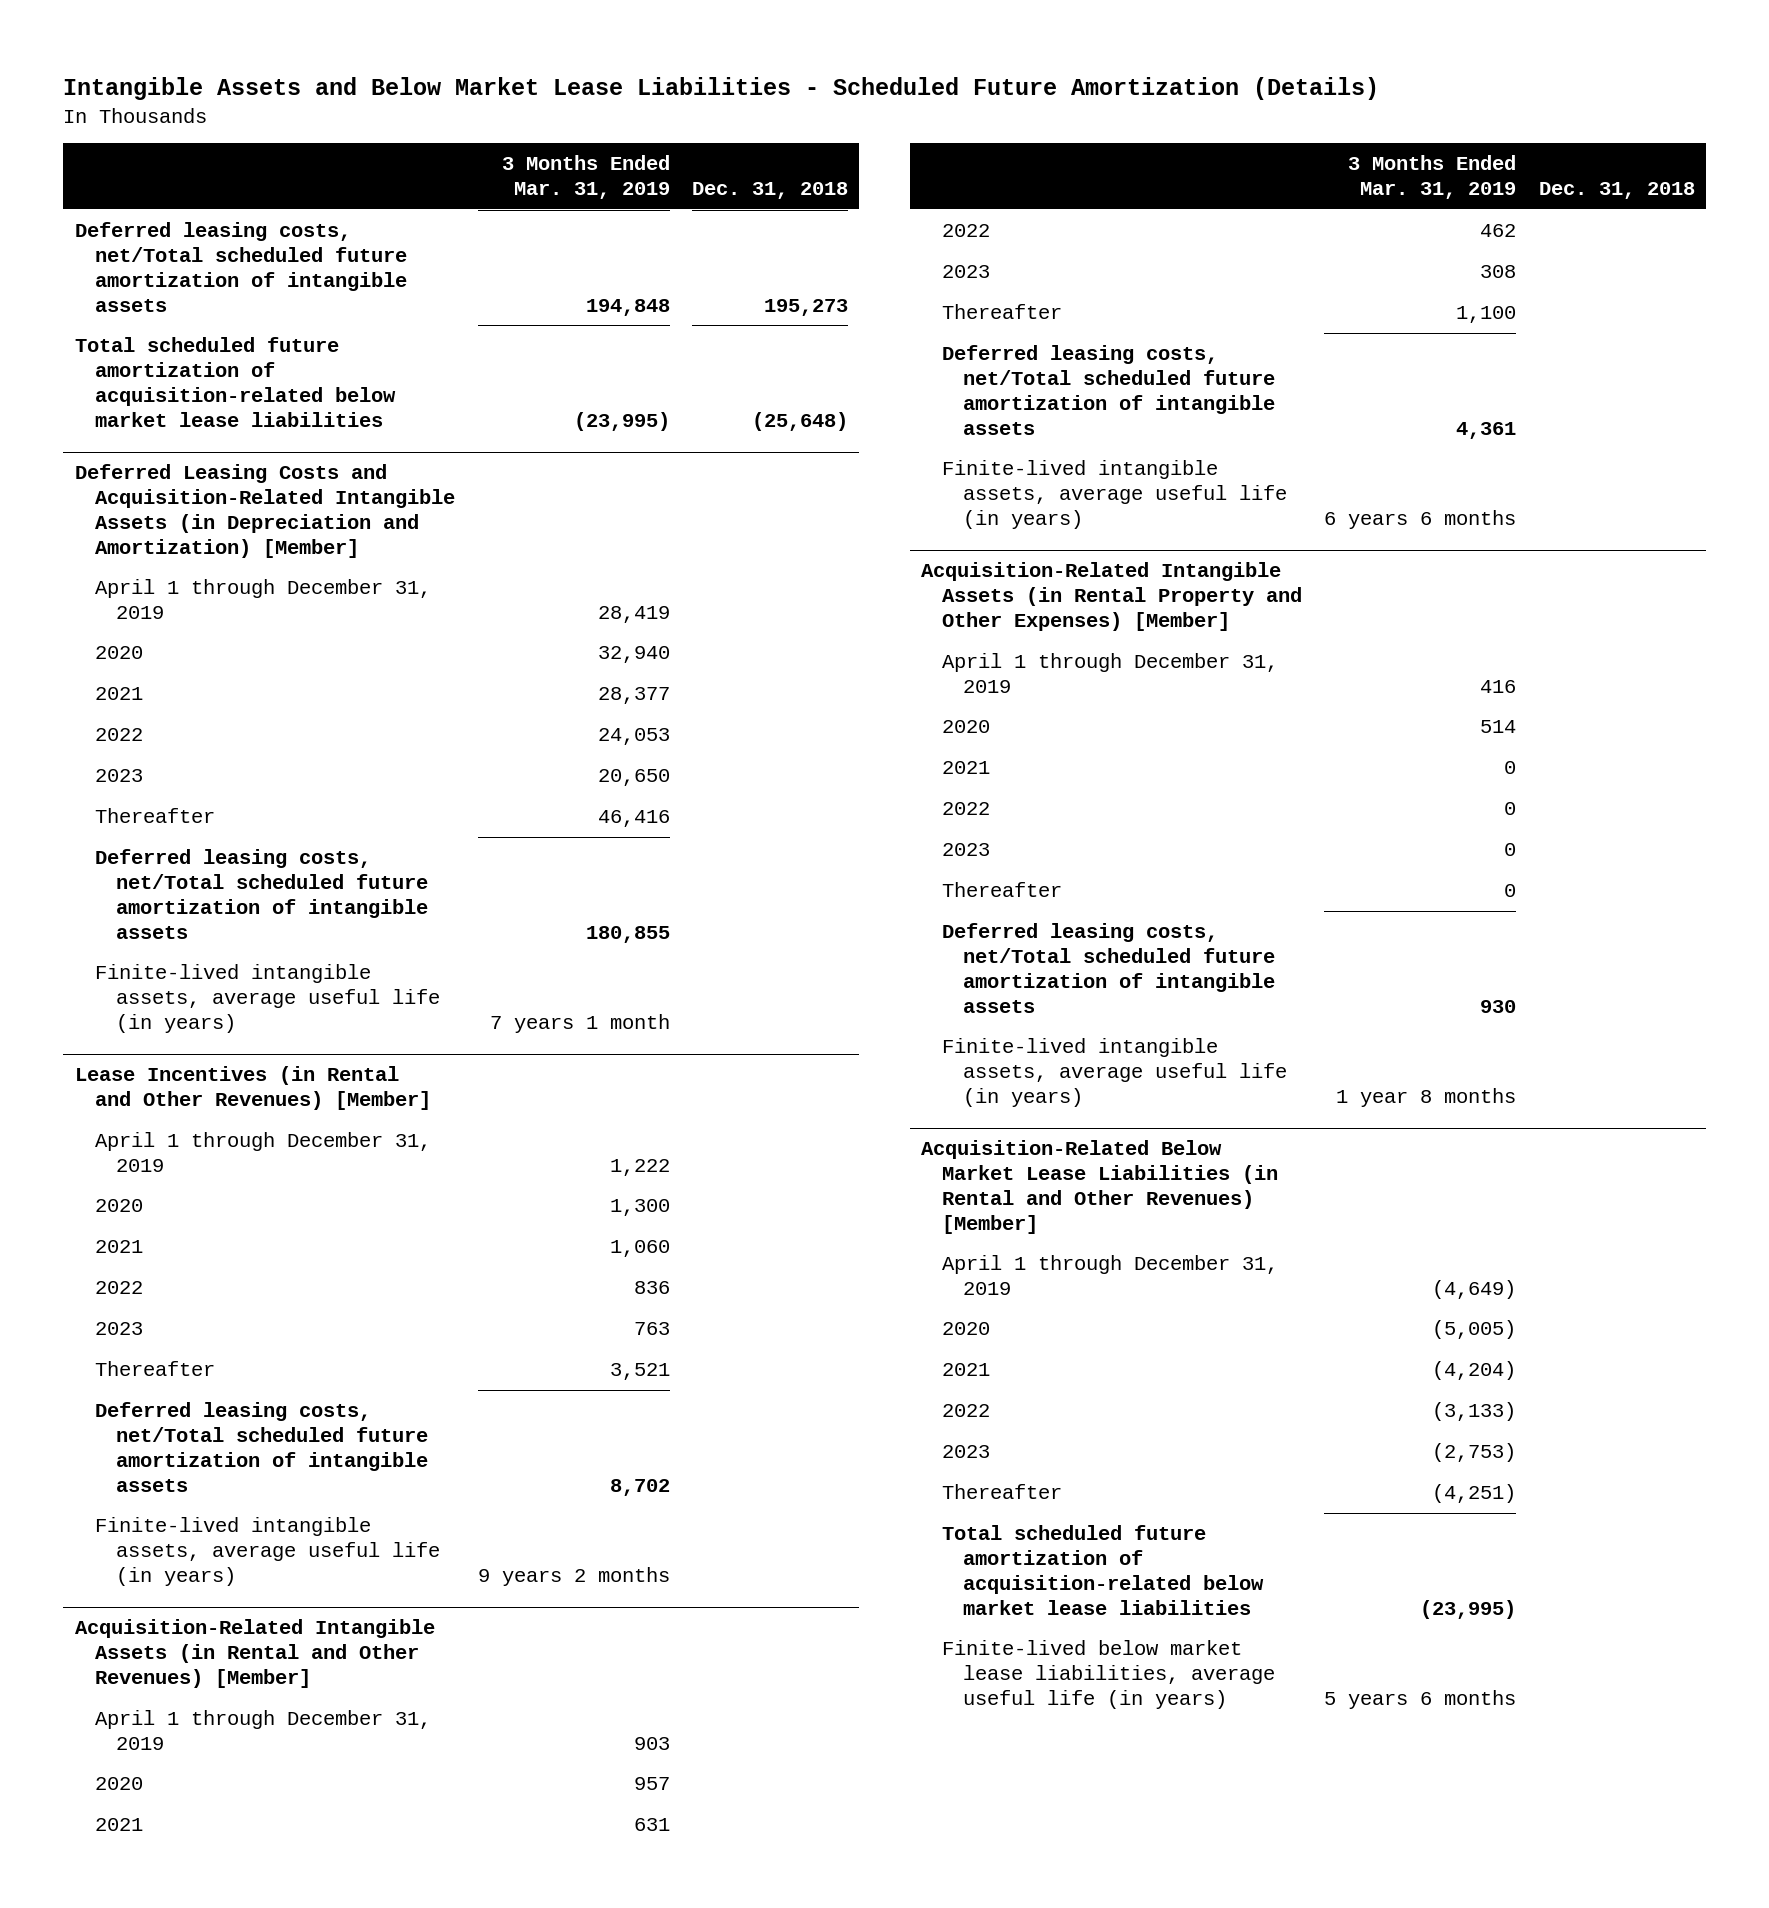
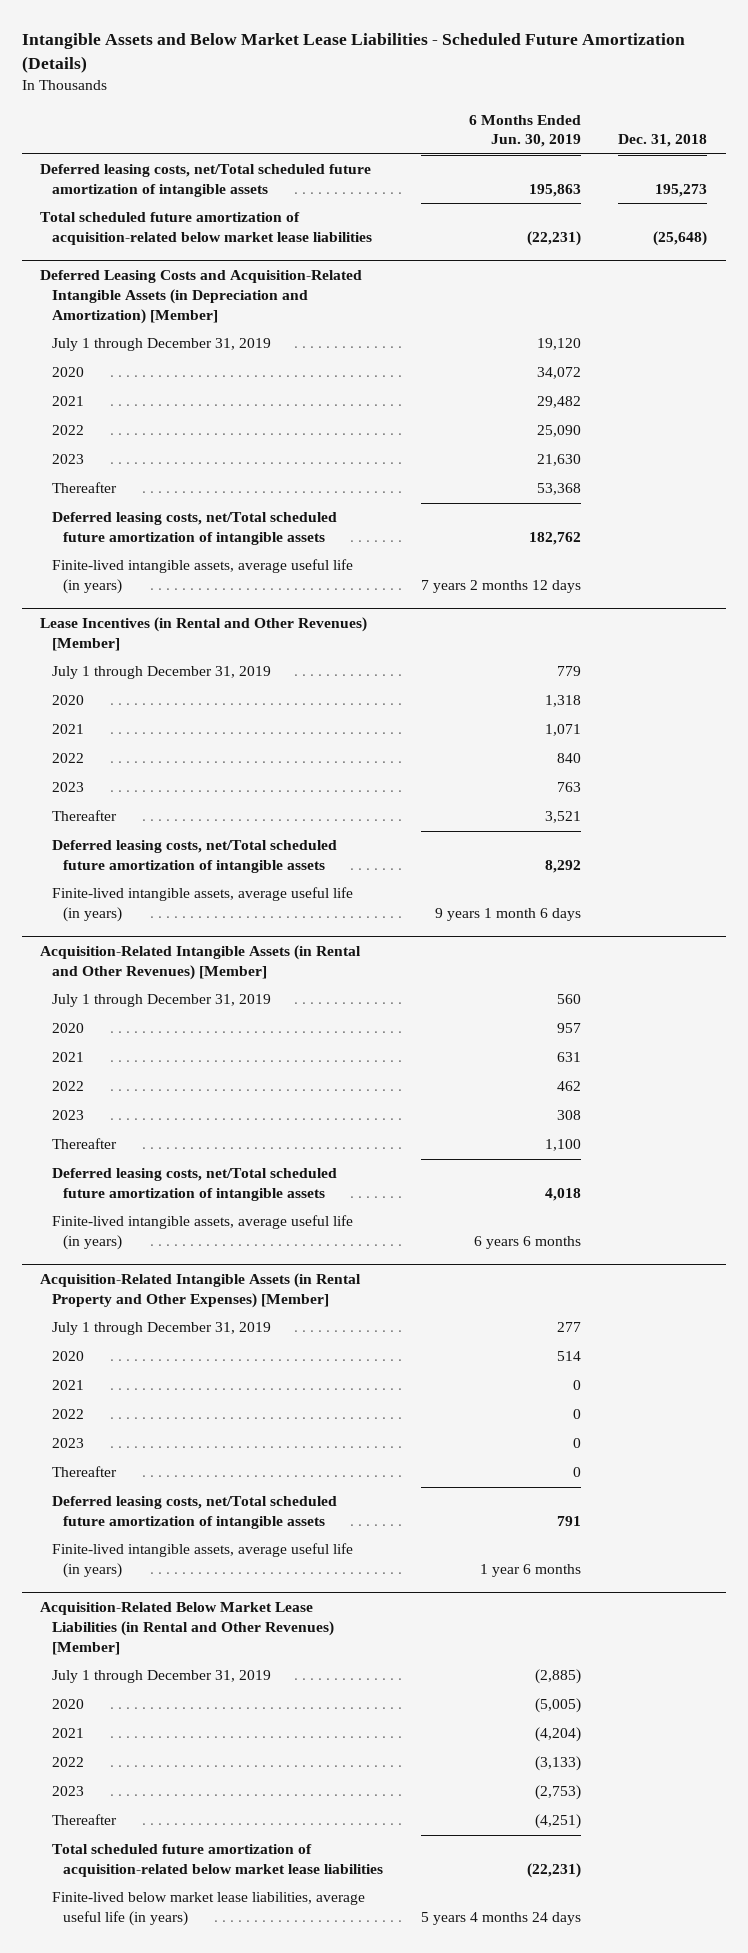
- | 3 Months Ended Mar. 31, 2019 | Dec. 31, 2018
+ | 6 Months Ended Jun. 30, 2019 | Dec. 31, 2018
@ Deferred Leasing Costs and Acquisition-Related Intangible Assets (in Depreciation and Amortization) [Member]
- April 1 through December 31, 2019 | 28,419 |
+ July 1 through December 31, 2019 | 19,120 |
@ Lease Incentives (in Rental and Other Revenues) [Member]
- April 1 through December 31, 2019 | 1,222 |
+ July 1 through December 31, 2019 | 779 |
@ Acquisition-Related Intangible Assets (in Rental and Other Revenues) [Member]
- April 1 through December 31, 2019 | 903 |
+ July 1 through December 31, 2019 | 560 |
@ Acquisition-Related Intangible Assets (in Rental Property and Other Expenses) [Member]
- April 1 through December 31, 2019 | 416 |
+ July 1 through December 31, 2019 | 277 |
@ Acquisition-Related Below Market Lease Liabilities (in Rental and Other Revenues) [Member]
- April 1 through December 31, 2019 | (4,649) |
+ July 1 through December 31, 2019 | (2,885) |

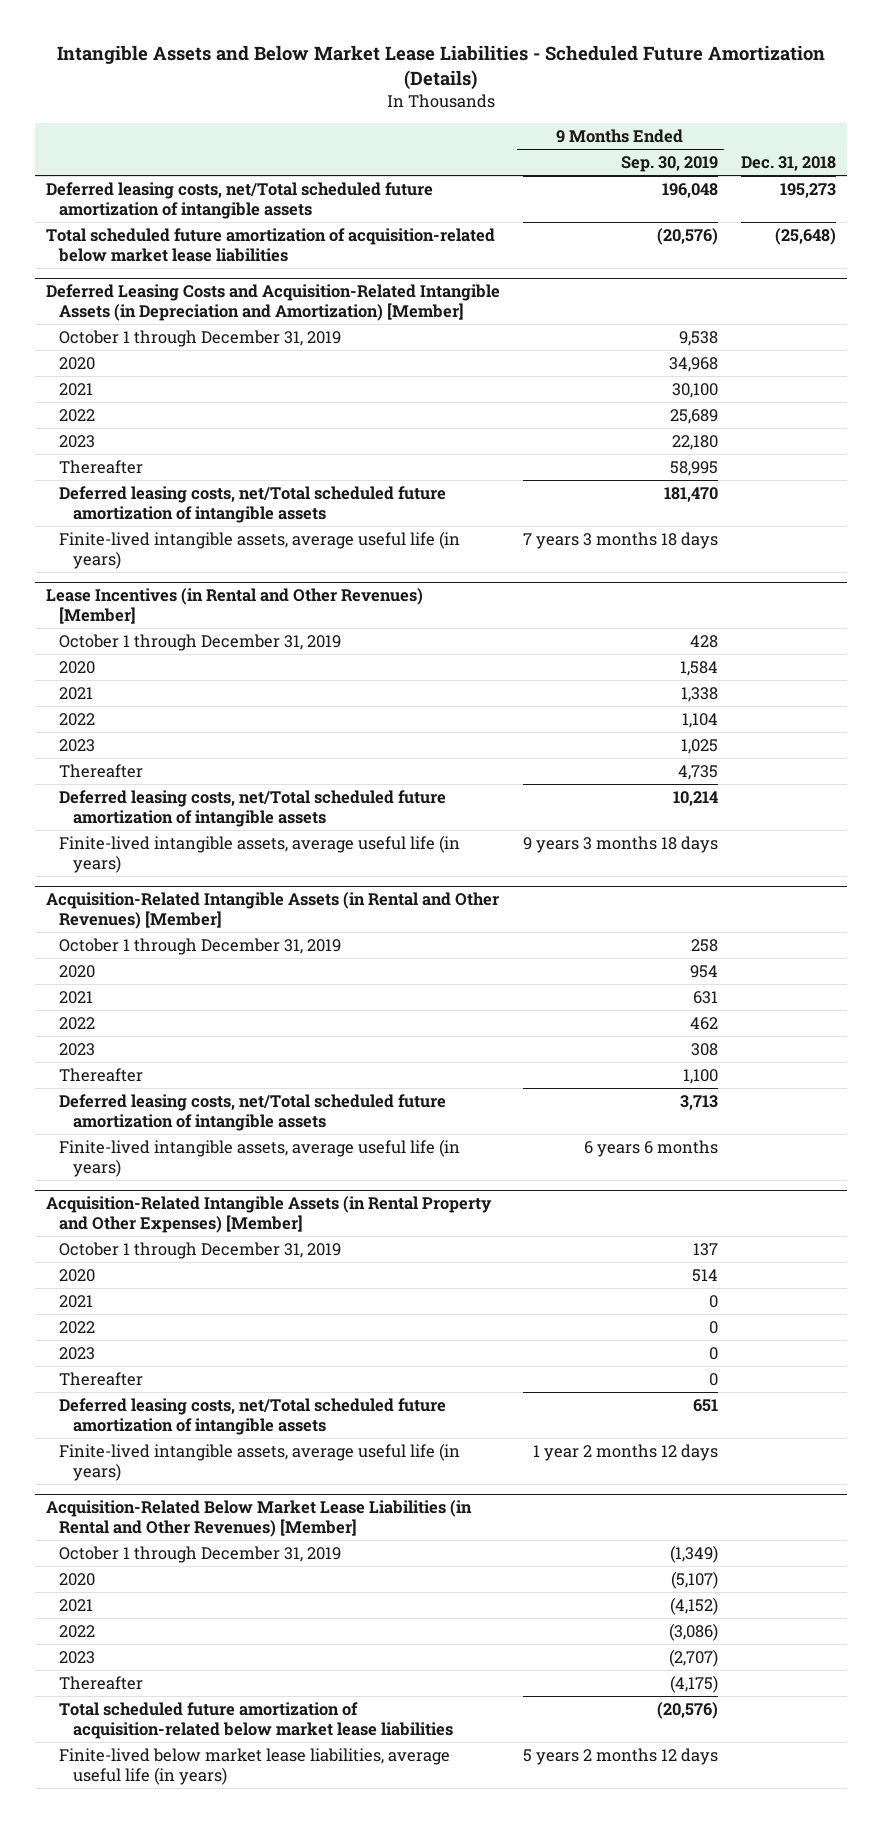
- | 6 Months Ended Jun. 30, 2019 | Dec. 31, 2018
+ | 9 Months Ended Sep. 30, 2019 | Dec. 31, 2018
@ Deferred Leasing Costs and Acquisition-Related Intangible Assets (in Depreciation and Amortization) [Member]
- July 1 through December 31, 2019 | 19,120 |
+ October 1 through December 31, 2019 | 9,538 |
@ Lease Incentives (in Rental and Other Revenues) [Member]
- July 1 through December 31, 2019 | 779 |
+ October 1 through December 31, 2019 | 428 |
@ Acquisition-Related Intangible Assets (in Rental and Other Revenues) [Member]
- July 1 through December 31, 2019 | 560 |
+ October 1 through December 31, 2019 | 258 |
@ Acquisition-Related Intangible Assets (in Rental Property and Other Expenses) [Member]
- July 1 through December 31, 2019 | 277 |
+ October 1 through December 31, 2019 | 137 |
@ Acquisition-Related Below Market Lease Liabilities (in Rental and Other Revenues) [Member]
- July 1 through December 31, 2019 | (2,885) |
+ October 1 through December 31, 2019 | (1,349) |

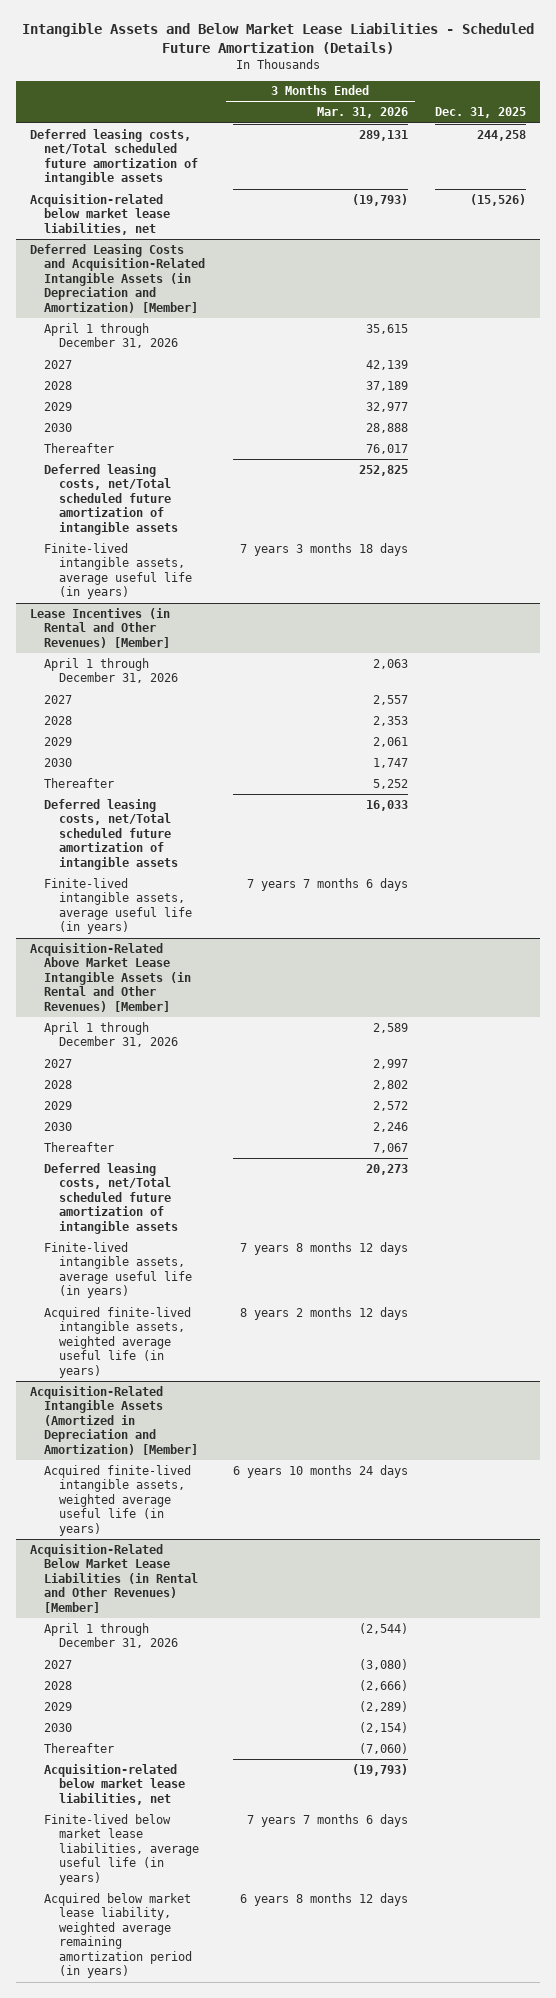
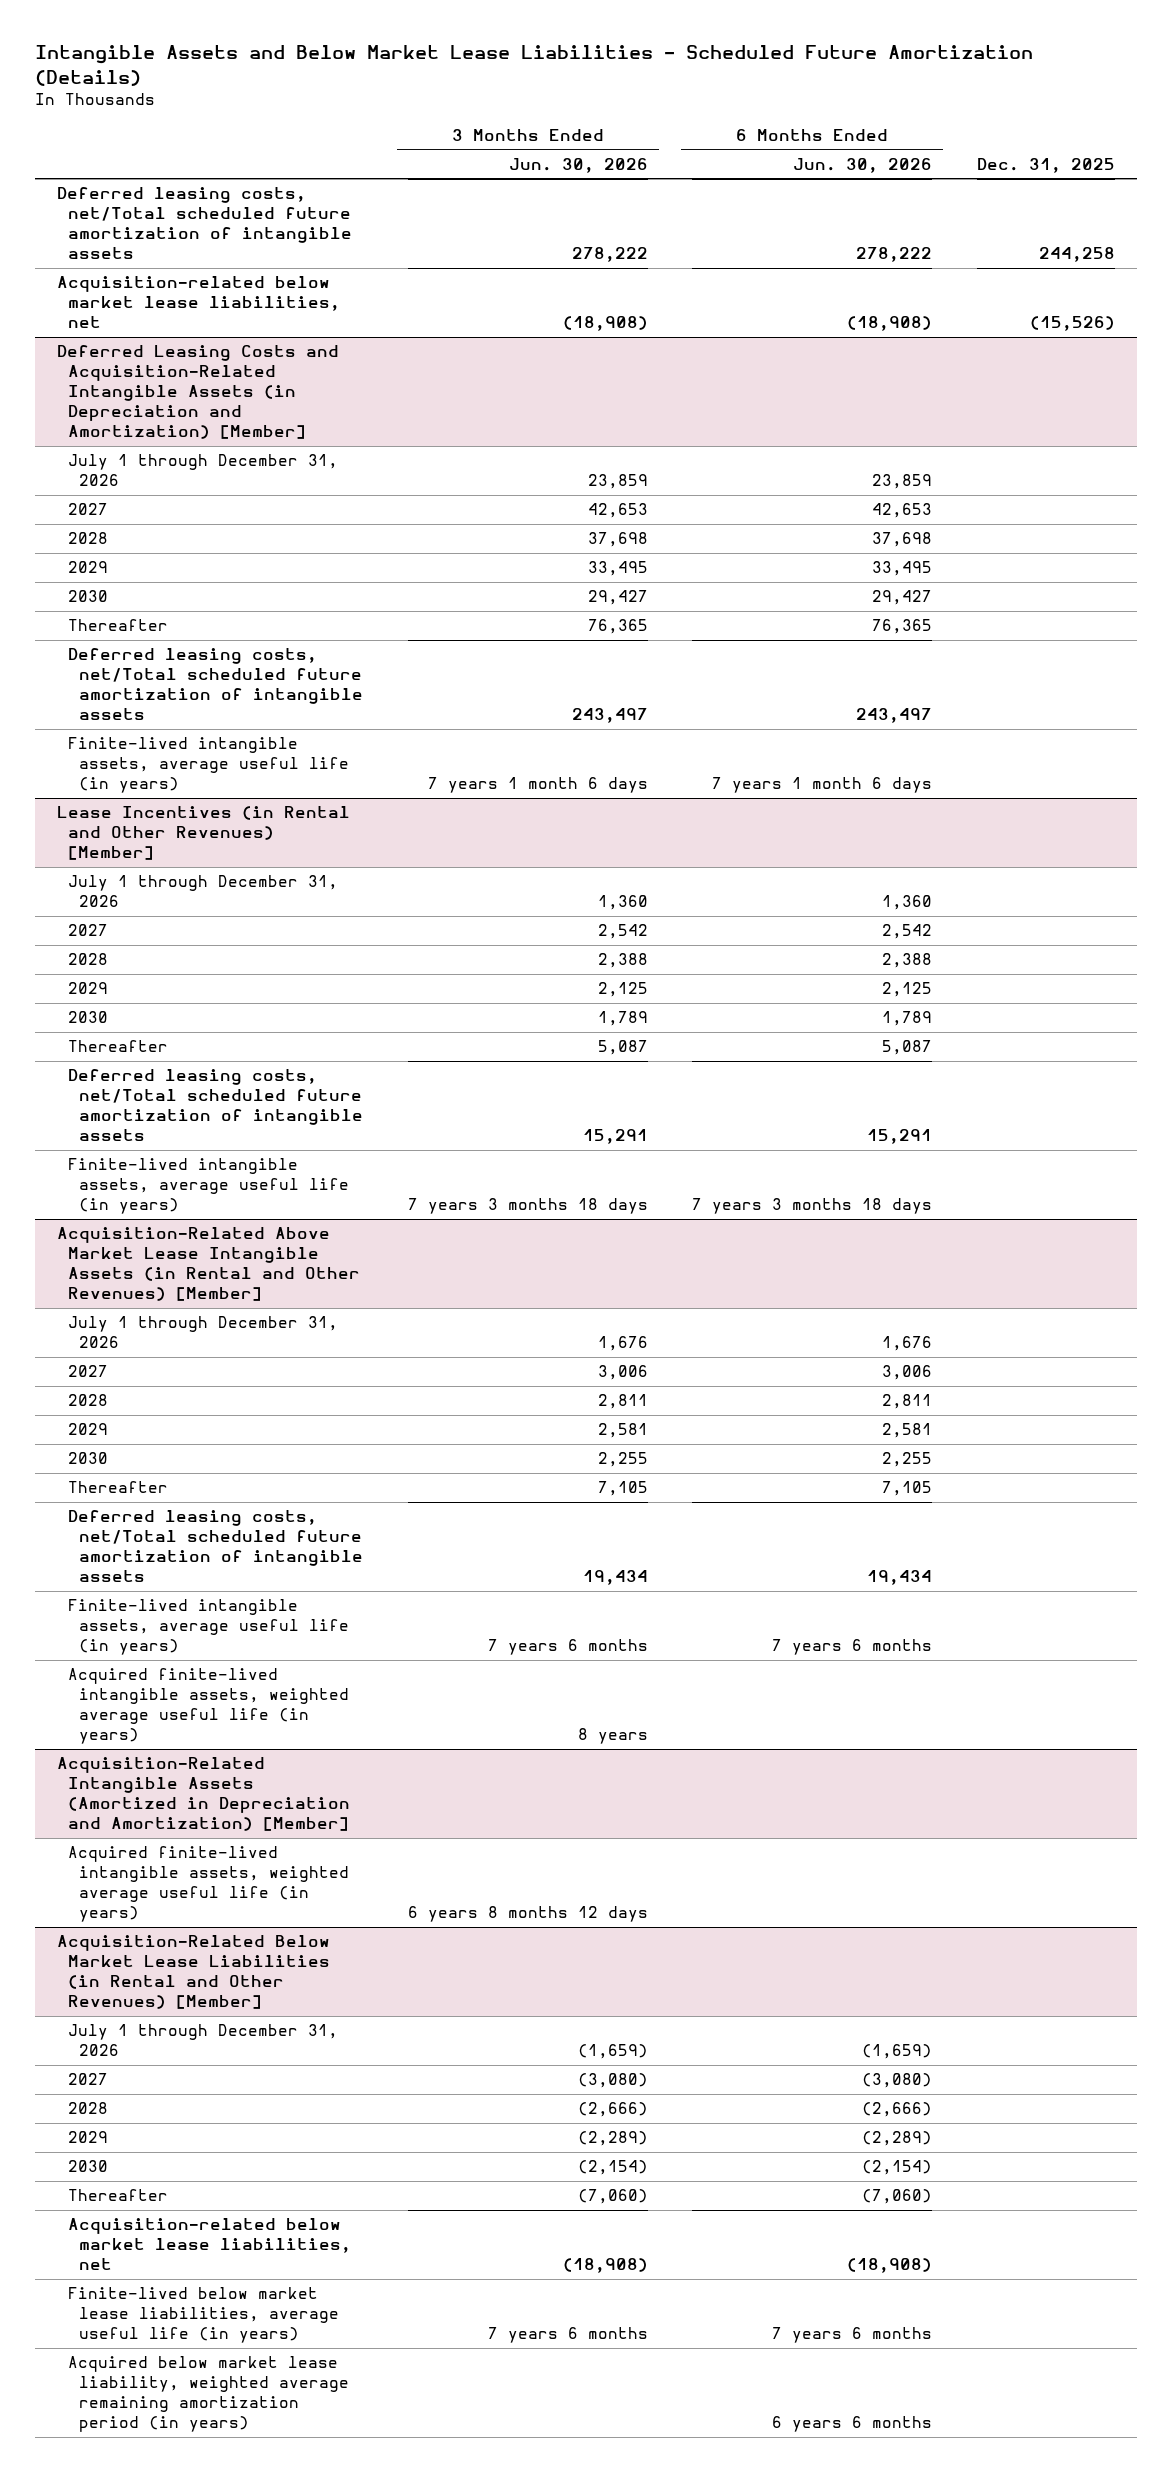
- | 3 Months Ended Mar. 31, 2026 | Dec. 31, 2025
+ | 3 Months Ended Jun. 30, 2026 | 6 Months Ended Jun. 30, 2026 | Dec. 31, 2025
@ Deferred Leasing Costs and Acquisition-Related Intangible Assets (in Depreciation and Amortization) [Member]
- April 1 through December 31, 2026 | 35,615 |
+ July 1 through December 31, 2026 | 23,859 | 23,859 |
@ Lease Incentives (in Rental and Other Revenues) [Member]
- April 1 through December 31, 2026 | 2,063 |
+ July 1 through December 31, 2026 | 1,360 | 1,360 |
@ Acquisition-Related Above Market Lease Intangible Assets (in Rental and Other Revenues) [Member]
- April 1 through December 31, 2026 | 2,589 |
+ July 1 through December 31, 2026 | 1,676 | 1,676 |
@ Acquisition-Related Below Market Lease Liabilities (in Rental and Other Revenues) [Member]
- April 1 through December 31, 2026 | (2,544) |
+ July 1 through December 31, 2026 | (1,659) | (1,659) |

